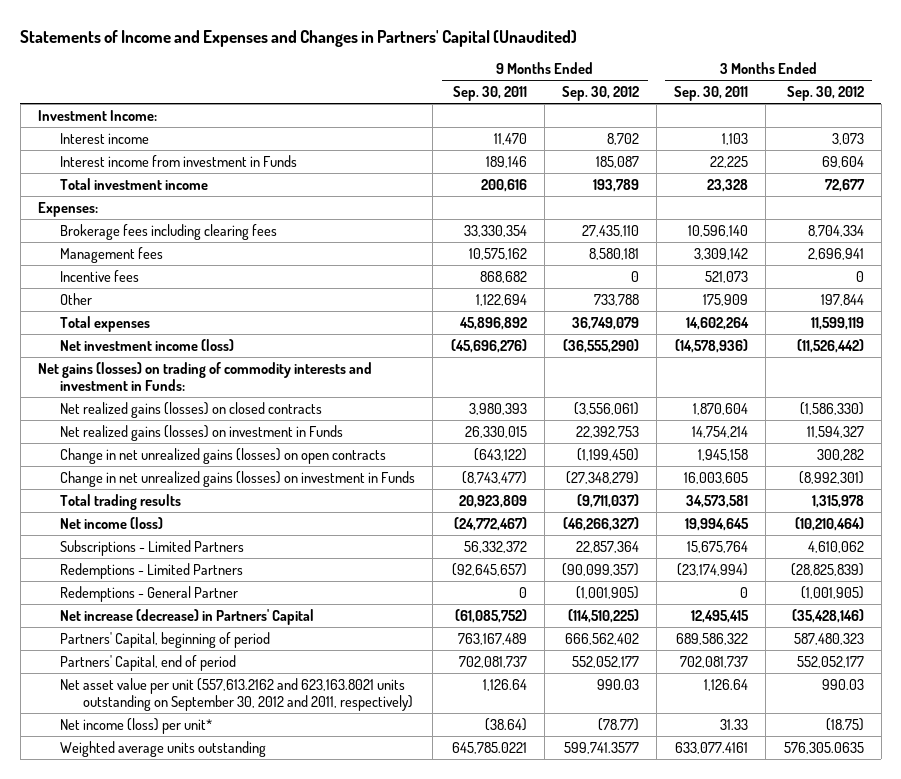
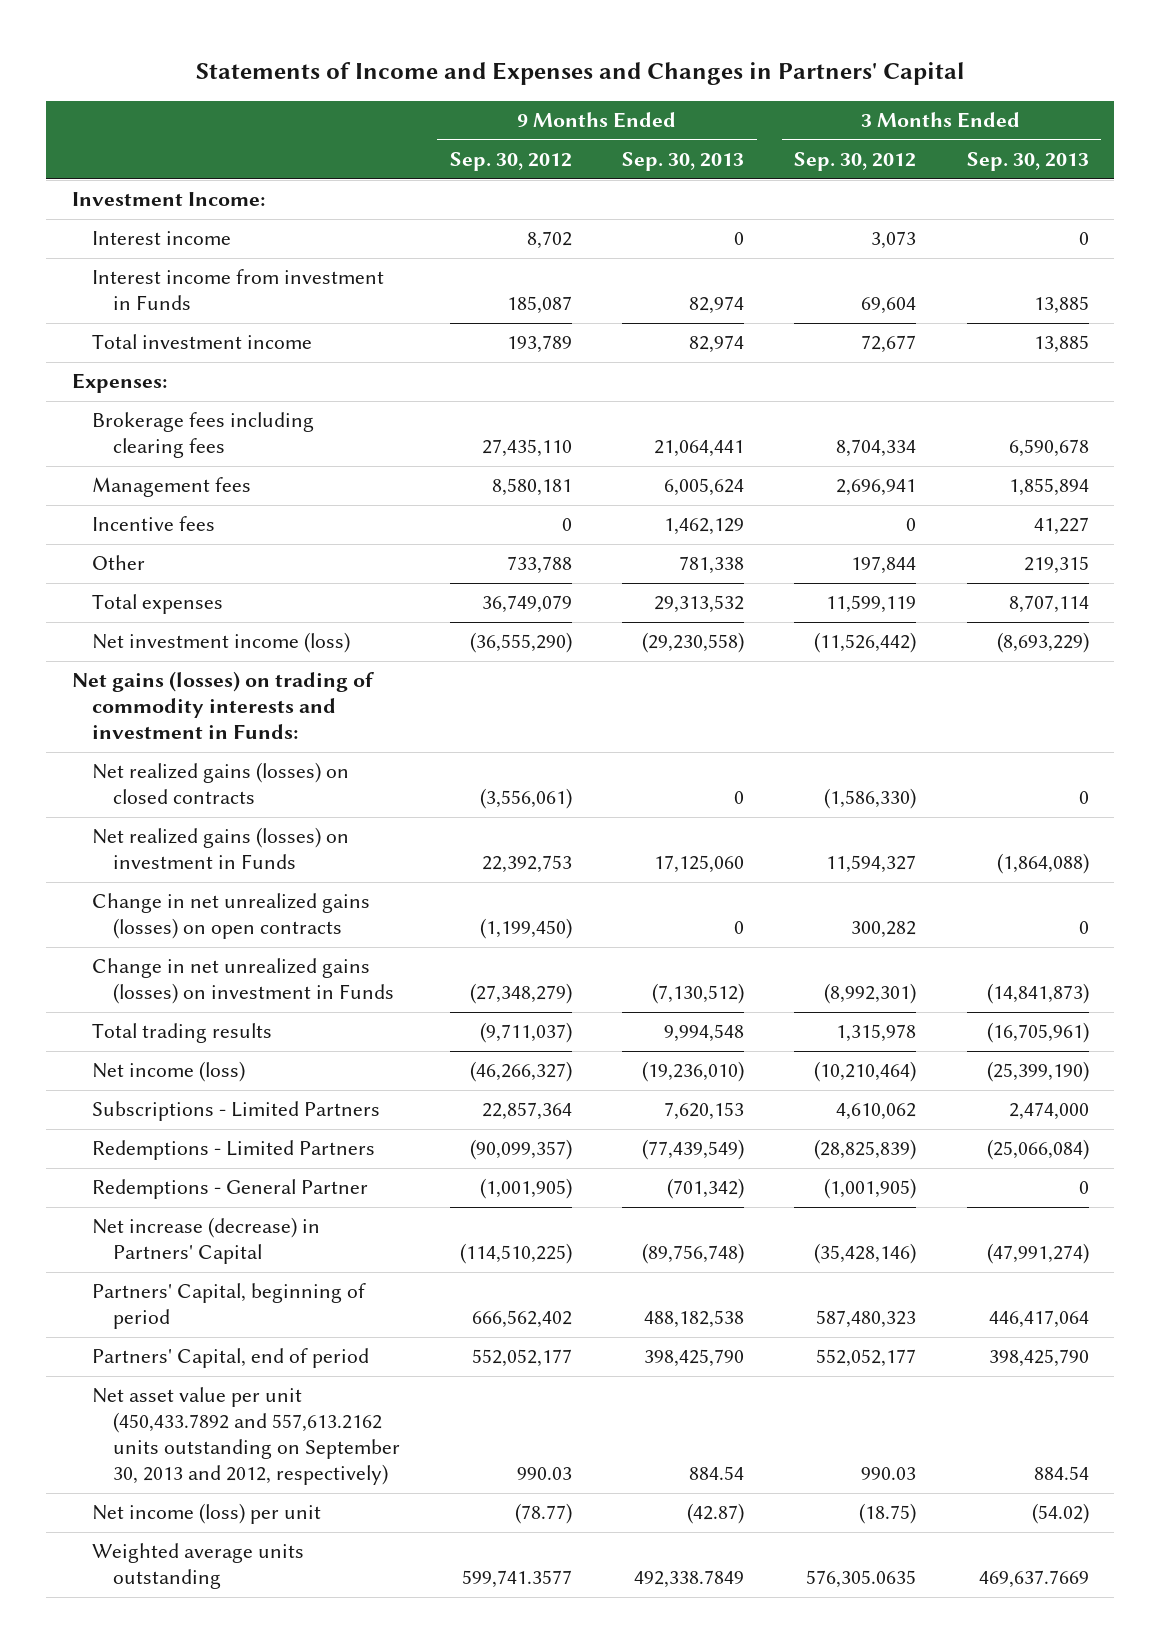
- Statements of Income and Expenses and Changes in Partners' Capital (Unaudited)
+ Statements of Income and Expenses and Changes in Partners' Capital
- | 9 Months Ended Sep. 30, 2011 | 9 Months Ended Sep. 30, 2012 | 3 Months Ended Sep. 30, 2011 | 3 Months Ended Sep. 30, 2012
+ | 9 Months Ended Sep. 30, 2012 | 9 Months Ended Sep. 30, 2013 | 3 Months Ended Sep. 30, 2012 | 3 Months Ended Sep. 30, 2013
- Net asset value per unit (557,613.2162 and 623,163.8021 units outstanding on September 30, 2012 and 2011, respectively) | 1,126.64 | 990.03 | 1,126.64 | 990.03
- Net income (loss) per unit* | (38.64) | (78.77) | 31.33 | (18.75)
+ Net asset value per unit (450,433.7892 and 557,613.2162 units outstanding on September 30, 2013 and 2012, respectively) | 990.03 | 884.54 | 990.03 | 884.54
+ Net income (loss) per unit | (78.77) | (42.87) | (18.75) | (54.02)

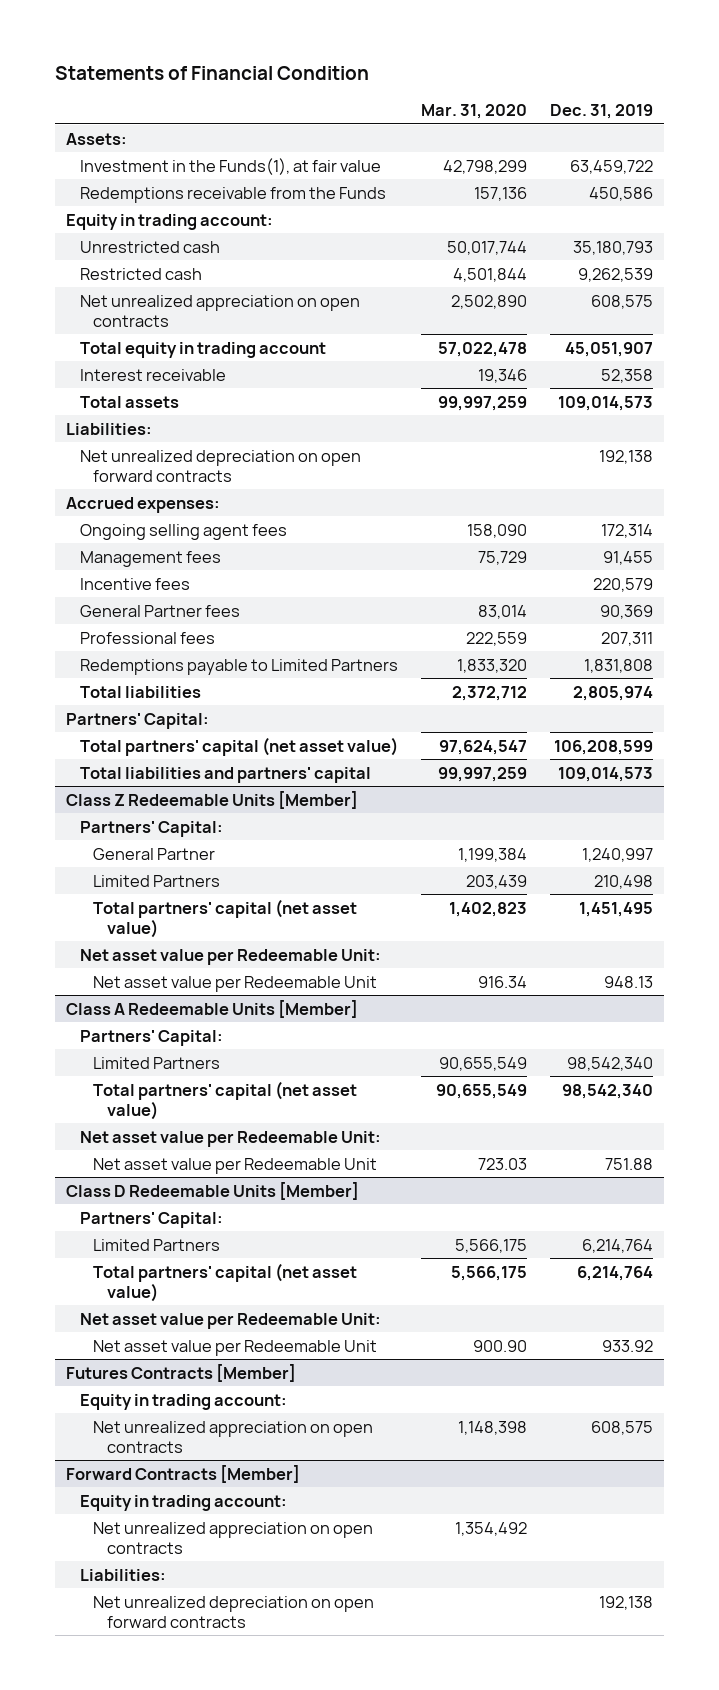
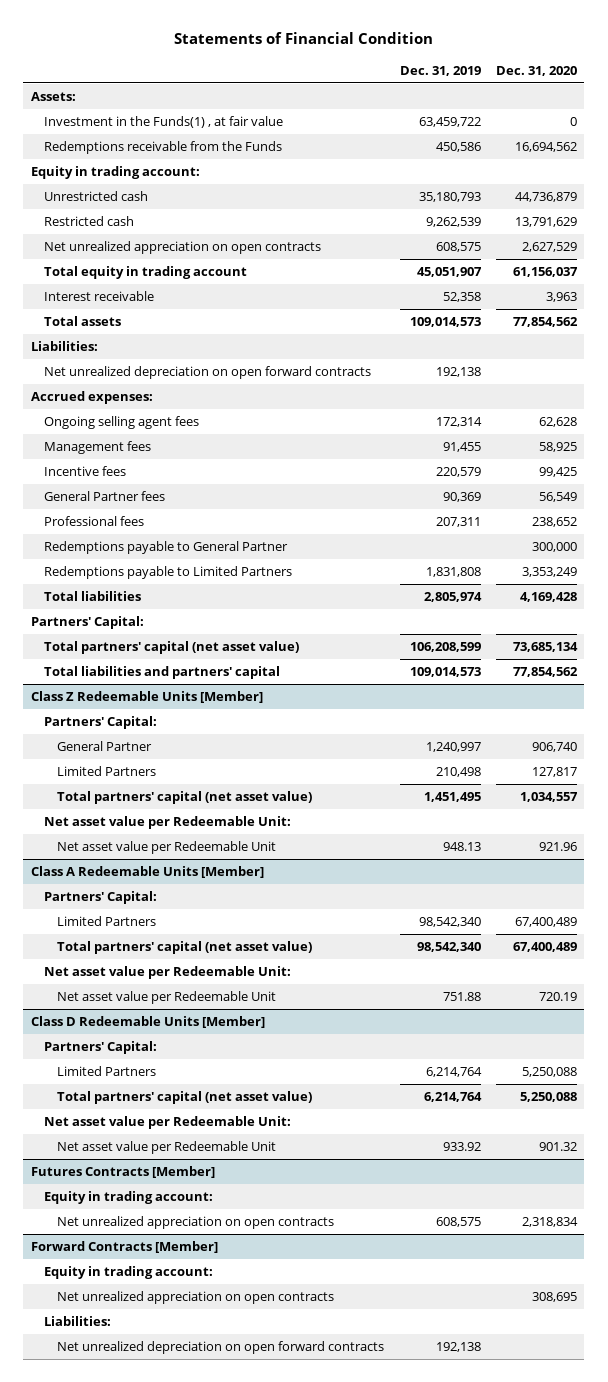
- | Mar. 31, 2020 | Dec. 31, 2019
+ | Dec. 31, 2019 | Dec. 31, 2020
- Investment in the Funds(1), at fair value | 42,798,299 | 63,459,722
+ Investment in the Funds(1) , at fair value | 63,459,722 | 0
+ Redemptions payable to General Partner | | 300,000

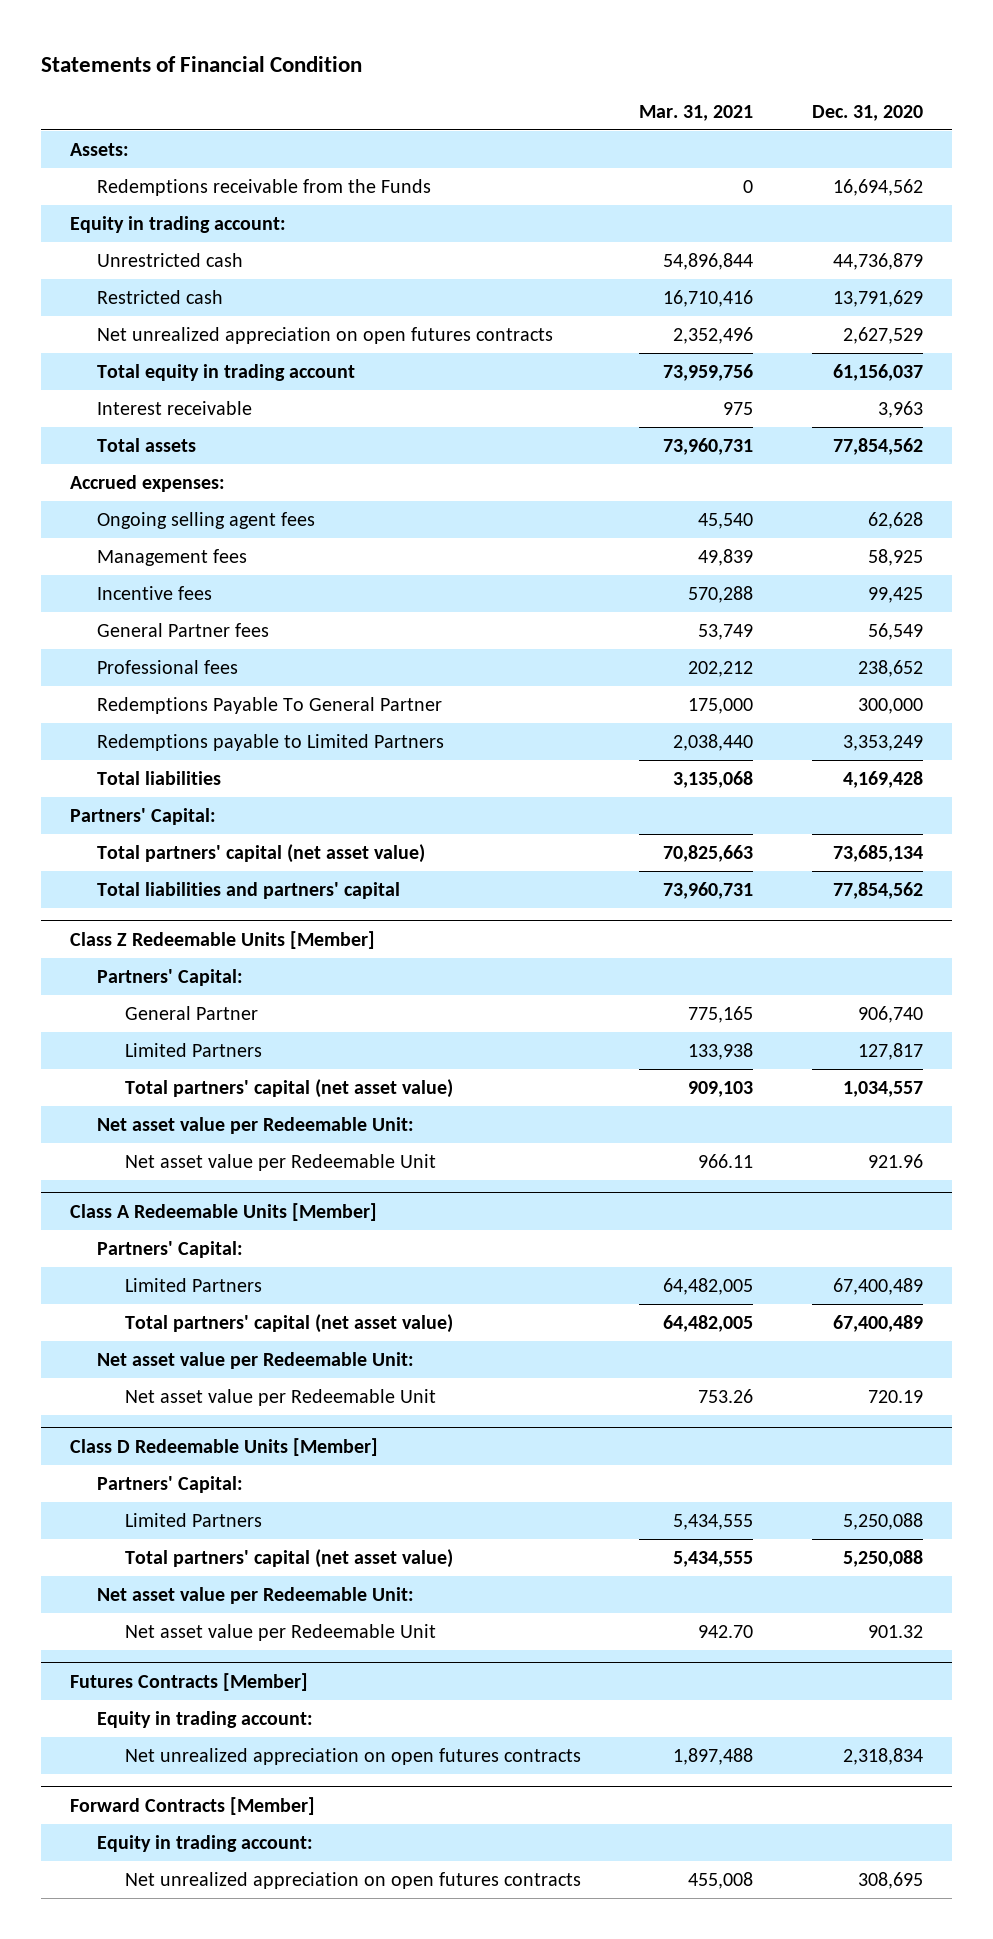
- | Dec. 31, 2019 | Dec. 31, 2020
+ | Mar. 31, 2021 | Dec. 31, 2020
- Investment in the Funds(1) , at fair value | 63,459,722 | 0
- Net unrealized appreciation on open contracts | 608,575 | 2,627,529
+ Net unrealized appreciation on open futures contracts | 2,352,496 | 2,627,529
- Liabilities:
- Net unrealized depreciation on open forward contracts | 192,138 |
- Redemptions payable to General Partner | | 300,000
+ Redemptions Payable To General Partner | 175,000 | 300,000
@ Futures Contracts [Member]
- Net unrealized appreciation on open contracts | 608,575 | 2,318,834
+ Net unrealized appreciation on open futures contracts | 1,897,488 | 2,318,834
@ Forward Contracts [Member]
- Net unrealized appreciation on open contracts | | 308,695
- Liabilities:
- Net unrealized depreciation on open forward contracts | 192,138 |
+ Net unrealized appreciation on open futures contracts | 455,008 | 308,695

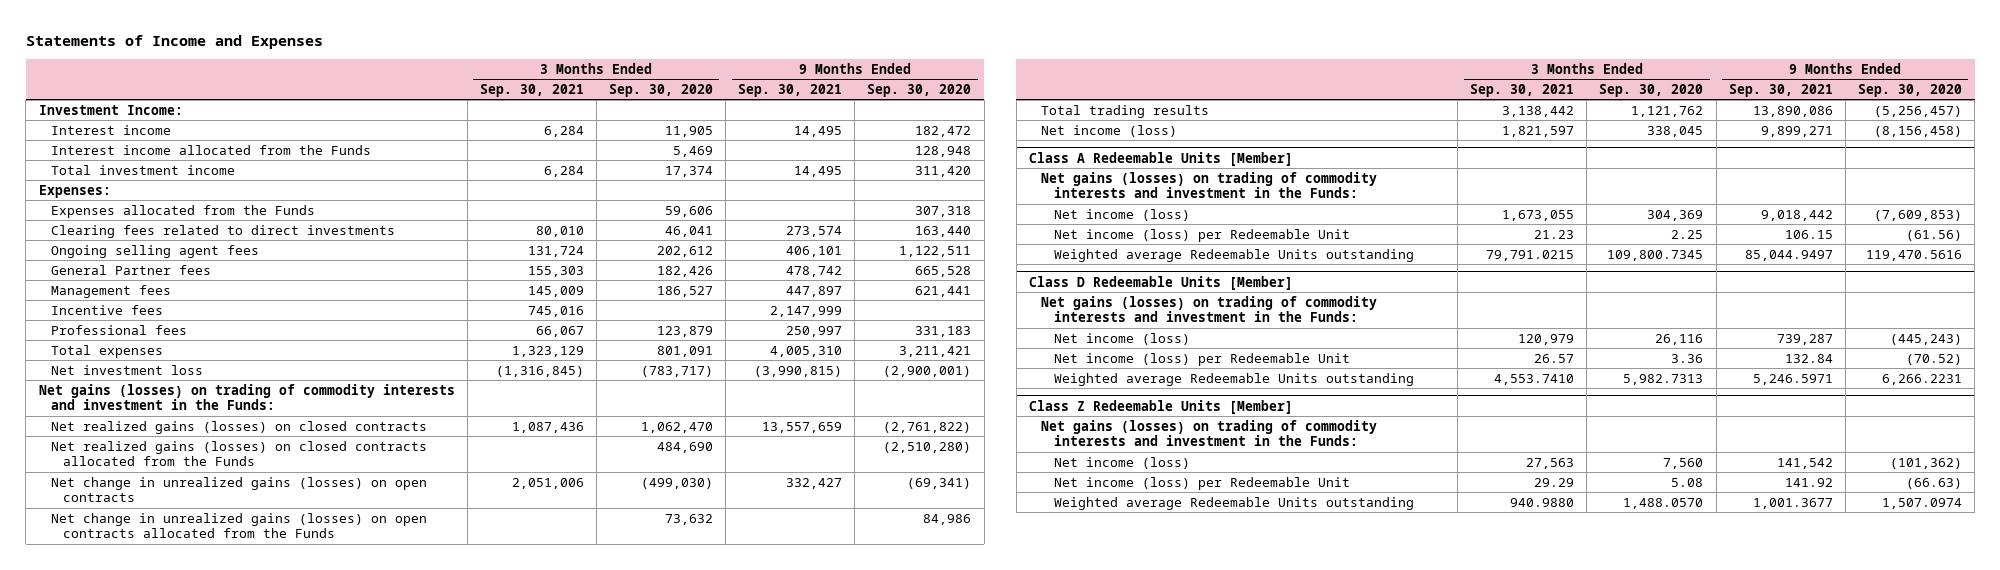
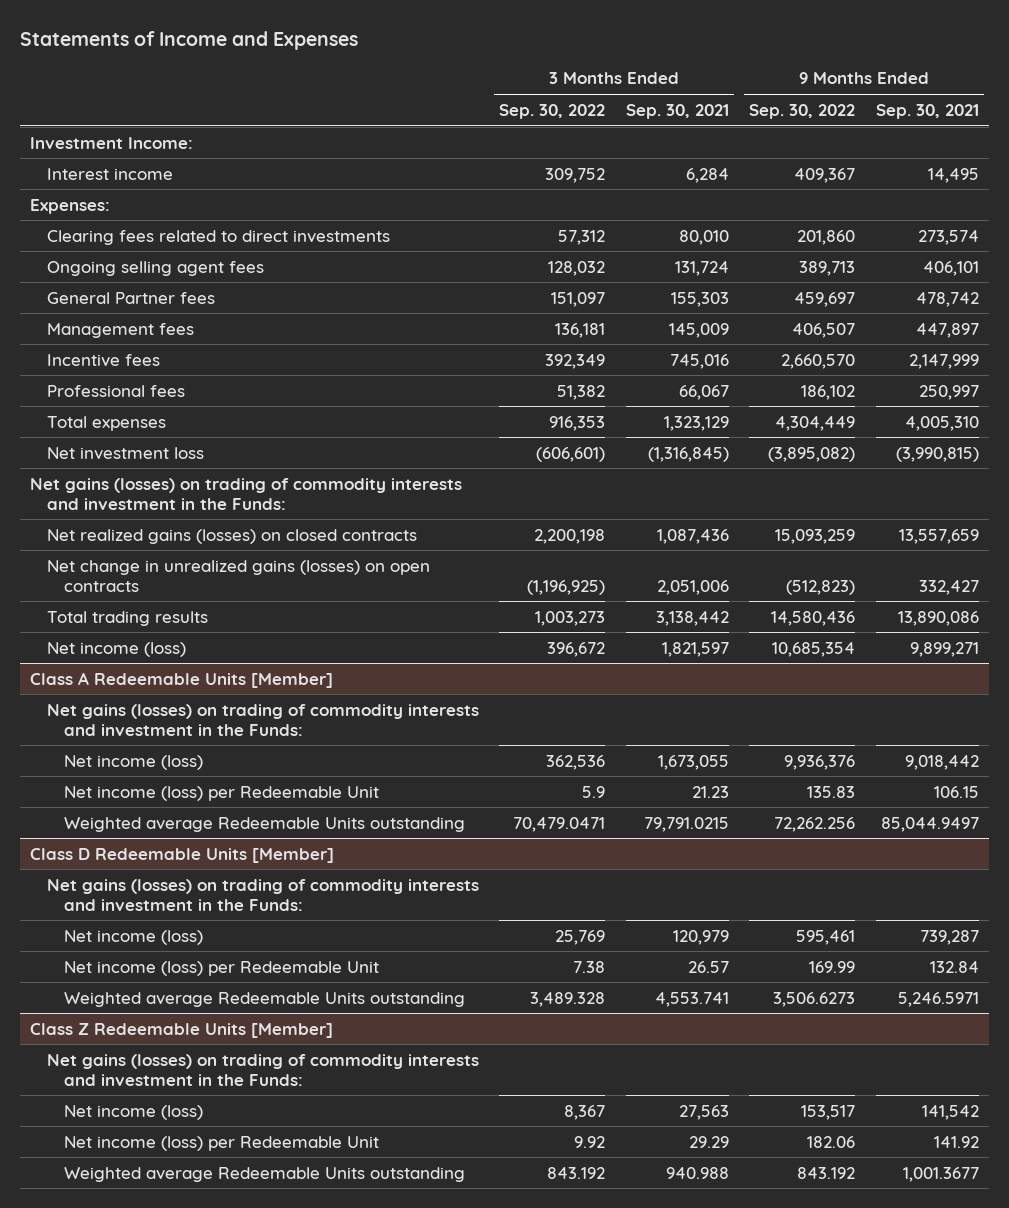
- | 3 Months Ended Sep. 30, 2021 | 3 Months Ended Sep. 30, 2020 | 9 Months Ended Sep. 30, 2021 | 9 Months Ended Sep. 30, 2020
+ | 3 Months Ended Sep. 30, 2022 | 3 Months Ended Sep. 30, 2021 | 9 Months Ended Sep. 30, 2022 | 9 Months Ended Sep. 30, 2021
- Interest income allocated from the Funds | | 5,469 | | 128,948
- Total investment income | 6,284 | 17,374 | 14,495 | 311,420
- Expenses allocated from the Funds | | 59,606 | | 307,318
- Net realized gains (losses) on closed contracts allocated from the Funds | | 484,690 | | (2,510,280)
- Net change in unrealized gains (losses) on open contracts allocated from the Funds | | 73,632 | | 84,986
@ Class D Redeemable Units [Member]
- Weighted average Redeemable Units outstanding | 4,553.7410 | 5,982.7313 | 5,246.5971 | 6,266.2231
+ Weighted average Redeemable Units outstanding | 3,489.328 | 4,553.741 | 3,506.6273 | 5,246.5971
@ Class Z Redeemable Units [Member]
- Weighted average Redeemable Units outstanding | 940.9880 | 1,488.0570 | 1,001.3677 | 1,507.0974
+ Weighted average Redeemable Units outstanding | 843.192 | 940.988 | 843.192 | 1,001.3677

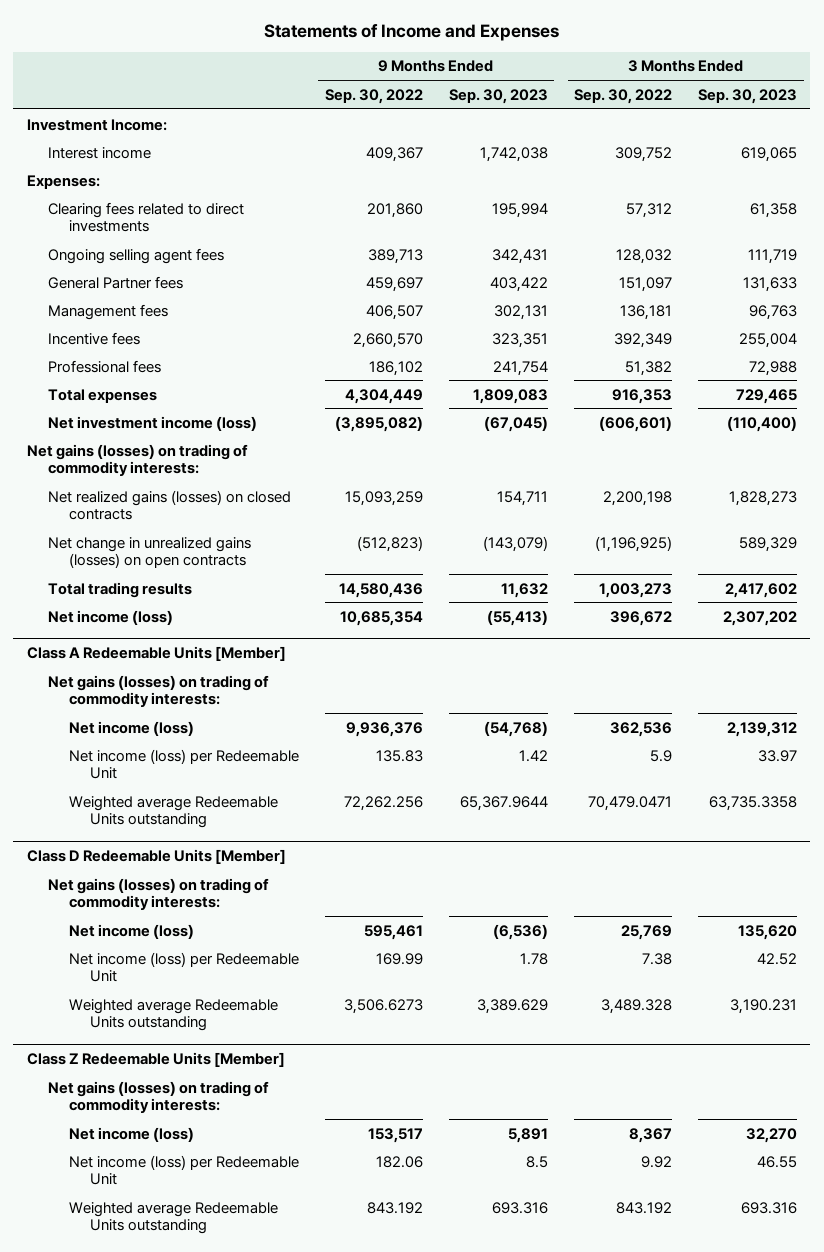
- | 3 Months Ended Sep. 30, 2022 | 3 Months Ended Sep. 30, 2021 | 9 Months Ended Sep. 30, 2022 | 9 Months Ended Sep. 30, 2021
+ | 9 Months Ended Sep. 30, 2022 | 9 Months Ended Sep. 30, 2023 | 3 Months Ended Sep. 30, 2022 | 3 Months Ended Sep. 30, 2023
- Net investment loss | (606,601) | (1,316,845) | (3,895,082) | (3,990,815)
- Net gains (losses) on trading of commodity interests and investment in the Funds:
+ Net investment income (loss) | (3,895,082) | (67,045) | (606,601) | (110,400)
+ Net gains (losses) on trading of commodity interests:
@ Class A Redeemable Units [Member]
- Net gains (losses) on trading of commodity interests and investment in the Funds:
+ Net gains (losses) on trading of commodity interests:
@ Class D Redeemable Units [Member]
- Net gains (losses) on trading of commodity interests and investment in the Funds:
+ Net gains (losses) on trading of commodity interests:
@ Class Z Redeemable Units [Member]
- Net gains (losses) on trading of commodity interests and investment in the Funds:
+ Net gains (losses) on trading of commodity interests:

